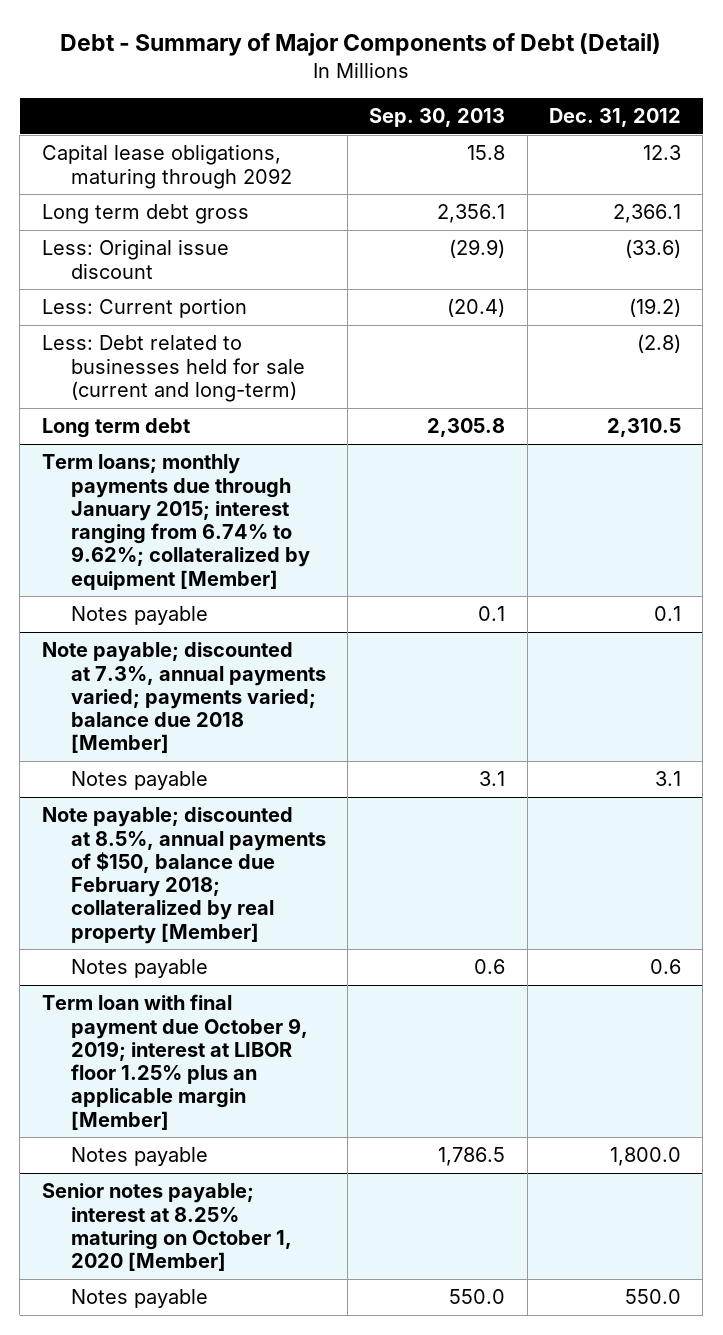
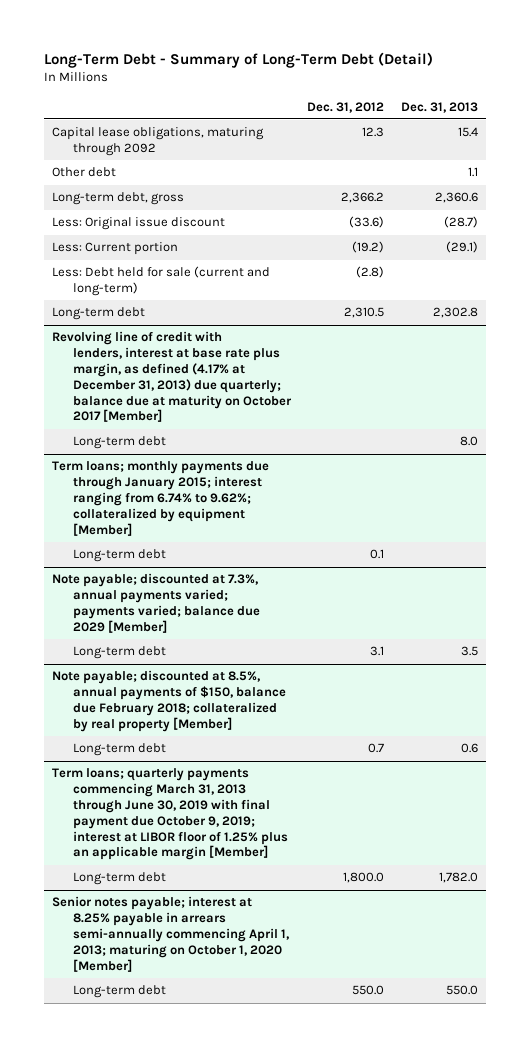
- Debt - Summary of Major Components of Debt (Detail)
+ Long-Term Debt - Summary of Long-Term Debt (Detail)
- | Sep. 30, 2013 | Dec. 31, 2012
+ | Dec. 31, 2012 | Dec. 31, 2013
- Long term debt gross | 2,356.1 | 2,366.1
+ Other debt | | 1.1
+ Long-term debt, gross | 2,366.2 | 2,360.6
- Less: Debt related to businesses held for sale (current and long-term) | | (2.8)
- Long term debt | 2,305.8 | 2,310.5
+ Less: Debt held for sale (current and long-term) | (2.8) |
+ Long-term debt | 2,310.5 | 2,302.8
+ Revolving line of credit with lenders, interest at base rate plus margin, as defined (4.17% at December 31, 2013) due quarterly; balance due at maturity on October 2017 [Member]
+ Long-term debt | | 8.0
@ Term loans; monthly payments due through January 2015; interest ranging from 6.74% to 9.62%; collateralized by equipment [Member]
- Notes payable | 0.1 | 0.1
- Note payable; discounted at 7.3%, annual payments varied; payments varied; balance due 2018 [Member]
- Notes payable | 3.1 | 3.1
@ Term loans; monthly payments due through January 2015; interest ranging from 6.74% to 9.62%; collateralized by equipment [Member]
+ Long-term debt | 0.1 |
+ Note payable; discounted at 7.3%, annual payments varied; payments varied; balance due 2029 [Member]
+ Long-term debt | 3.1 | 3.5
@ Note payable; discounted at 8.5%, annual payments of $150, balance due February 2018; collateralized by real property [Member]
- Notes payable | 0.6 | 0.6
- Term loan with final payment due October 9, 2019; interest at LIBOR floor 1.25% plus an applicable margin [Member]
- Notes payable | 1,786.5 | 1,800.0
- Senior notes payable; interest at 8.25% maturing on October 1, 2020 [Member]
- Notes payable | 550.0 | 550.0
@ Note payable; discounted at 8.5%, annual payments of $150, balance due February 2018; collateralized by real property [Member]
+ Long-term debt | 0.7 | 0.6
+ Term loans; quarterly payments commencing March 31, 2013 through June 30, 2019 with final payment due October 9, 2019; interest at LIBOR floor of 1.25% plus an applicable margin [Member]
+ Long-term debt | 1,800.0 | 1,782.0
+ Senior notes payable; interest at 8.25% payable in arrears semi-annually commencing April 1, 2013; maturing on October 1, 2020 [Member]
+ Long-term debt | 550.0 | 550.0

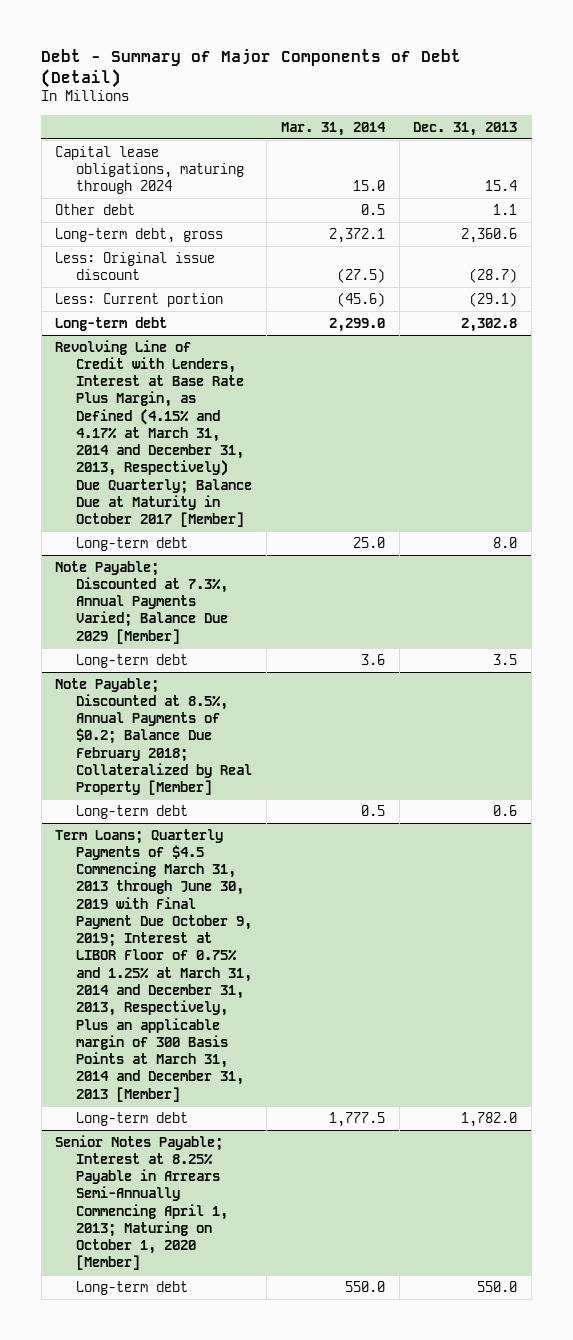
- Long-Term Debt - Summary of Long-Term Debt (Detail)
+ Debt - Summary of Major Components of Debt (Detail)
- | Dec. 31, 2012 | Dec. 31, 2013
+ | Mar. 31, 2014 | Dec. 31, 2013
- Capital lease obligations, maturing through 2092 | 12.3 | 15.4
+ Capital lease obligations, maturing through 2024 | 15.0 | 15.4
- Less: Debt held for sale (current and long-term) | (2.8) |
- Revolving line of credit with lenders, interest at base rate plus margin, as defined (4.17% at December 31, 2013) due quarterly; balance due at maturity on October 2017 [Member]
+ Revolving Line of Credit with Lenders, Interest at Base Rate Plus Margin, as Defined (4.15% and 4.17% at March 31, 2014 and December 31, 2013, Respectively) Due Quarterly; Balance Due at Maturity in October 2017 [Member]
- Term loans; monthly payments due through January 2015; interest ranging from 6.74% to 9.62%; collateralized by equipment [Member]
- Long-term debt | 0.1 |
- Note payable; discounted at 7.3%, annual payments varied; payments varied; balance due 2029 [Member]
+ Note Payable; Discounted at 7.3%, Annual Payments Varied; Balance Due 2029 [Member]
- Note payable; discounted at 8.5%, annual payments of $150, balance due February 2018; collateralized by real property [Member]
+ Note Payable; Discounted at 8.5%, Annual Payments of $0.2; Balance Due February 2018; Collateralized by Real Property [Member]
- Term loans; quarterly payments commencing March 31, 2013 through June 30, 2019 with final payment due October 9, 2019; interest at LIBOR floor of 1.25% plus an applicable margin [Member]
+ Term Loans; Quarterly Payments of $4.5 Commencing March 31, 2013 through June 30, 2019 with Final Payment Due October 9, 2019; Interest at LIBOR Floor of 0.75% and 1.25% at March 31, 2014 and December 31, 2013, Respectively, Plus an applicable margin of 300 Basis Points at March 31, 2014 and December 31, 2013 [Member]
- Senior notes payable; interest at 8.25% payable in arrears semi-annually commencing April 1, 2013; maturing on October 1, 2020 [Member]
+ Senior Notes Payable; Interest at 8.25% Payable in Arrears Semi-Annually Commencing April 1, 2013; Maturing on October 1, 2020 [Member]

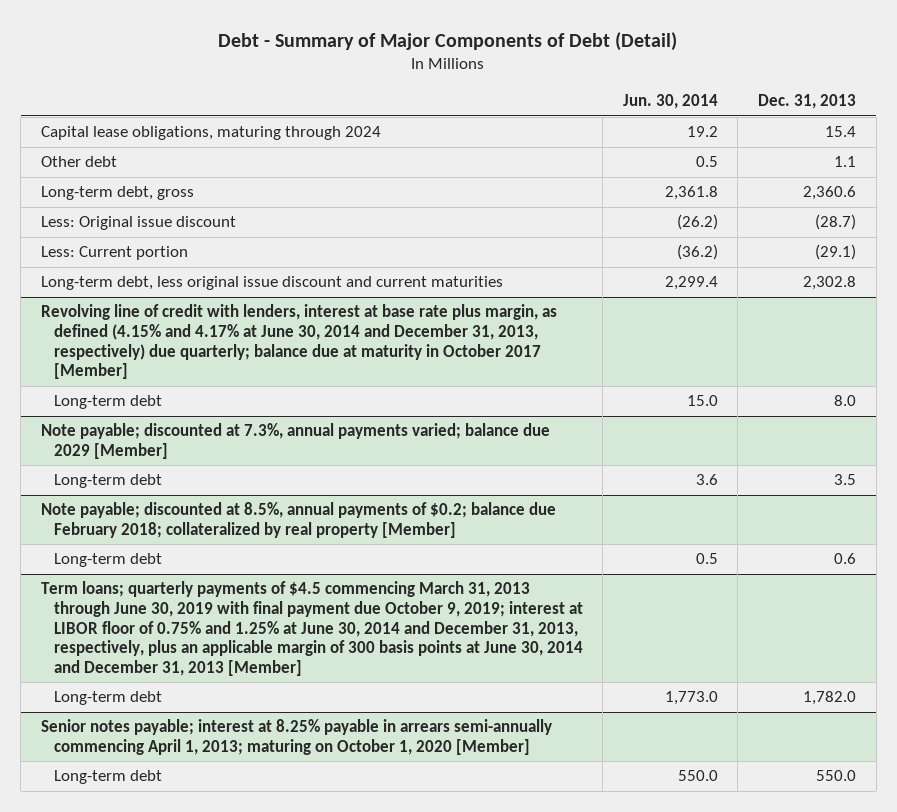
- | Mar. 31, 2014 | Dec. 31, 2013
+ | Jun. 30, 2014 | Dec. 31, 2013
- Long-term debt | 2,299.0 | 2,302.8
- Revolving Line of Credit with Lenders, Interest at Base Rate Plus Margin, as Defined (4.15% and 4.17% at March 31, 2014 and December 31, 2013, Respectively) Due Quarterly; Balance Due at Maturity in October 2017 [Member]
+ Long-term debt, less original issue discount and current maturities | 2,299.4 | 2,302.8
+ Revolving line of credit with lenders, interest at base rate plus margin, as defined (4.15% and 4.17% at June 30, 2014 and December 31, 2013, respectively) due quarterly; balance due at maturity in October 2017 [Member]
- Note Payable; Discounted at 7.3%, Annual Payments Varied; Balance Due 2029 [Member]
+ Note payable; discounted at 7.3%, annual payments varied; balance due 2029 [Member]
- Note Payable; Discounted at 8.5%, Annual Payments of $0.2; Balance Due February 2018; Collateralized by Real Property [Member]
+ Note payable; discounted at 8.5%, annual payments of $0.2; balance due February 2018; collateralized by real property [Member]
- Term Loans; Quarterly Payments of $4.5 Commencing March 31, 2013 through June 30, 2019 with Final Payment Due October 9, 2019; Interest at LIBOR Floor of 0.75% and 1.25% at March 31, 2014 and December 31, 2013, Respectively, Plus an applicable margin of 300 Basis Points at March 31, 2014 and December 31, 2013 [Member]
+ Term loans; quarterly payments of $4.5 commencing March 31, 2013 through June 30, 2019 with final payment due October 9, 2019; interest at LIBOR floor of 0.75% and 1.25% at June 30, 2014 and December 31, 2013, respectively, plus an applicable margin of 300 basis points at June 30, 2014 and December 31, 2013 [Member]
- Senior Notes Payable; Interest at 8.25% Payable in Arrears Semi-Annually Commencing April 1, 2013; Maturing on October 1, 2020 [Member]
+ Senior notes payable; interest at 8.25% payable in arrears semi-annually commencing April 1, 2013; maturing on October 1, 2020 [Member]

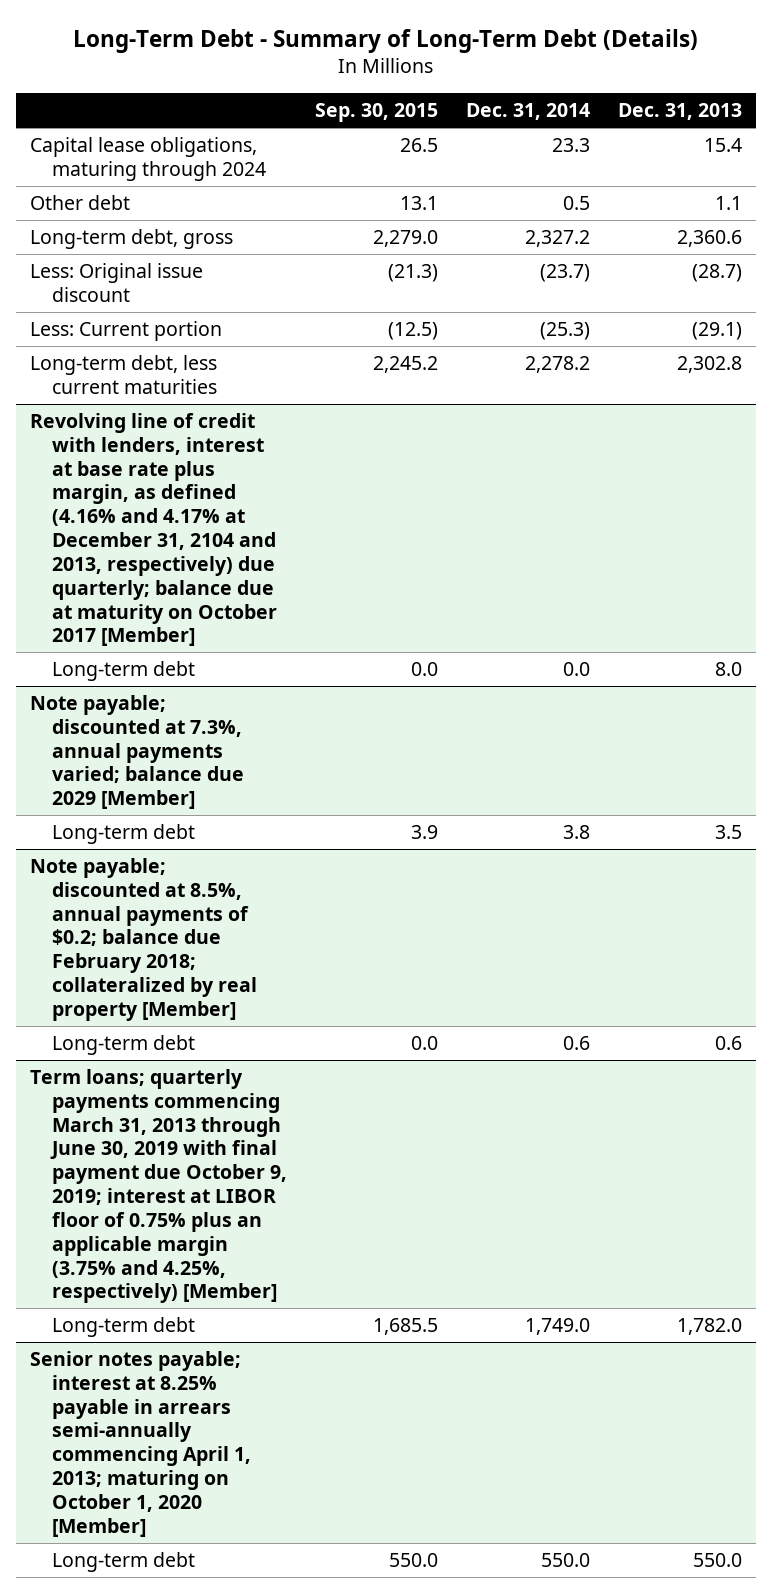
- Debt - Summary of Major Components of Debt (Detail)
+ Long-Term Debt - Summary of Long-Term Debt (Details)
- | Jun. 30, 2014 | Dec. 31, 2013
+ | Sep. 30, 2015 | Dec. 31, 2014 | Dec. 31, 2013
- Long-term debt, less original issue discount and current maturities | 2,299.4 | 2,302.8
- Revolving line of credit with lenders, interest at base rate plus margin, as defined (4.15% and 4.17% at June 30, 2014 and December 31, 2013, respectively) due quarterly; balance due at maturity in October 2017 [Member]
+ Long-term debt, less current maturities | 2,245.2 | 2,278.2 | 2,302.8
+ Revolving line of credit with lenders, interest at base rate plus margin, as defined (4.16% and 4.17% at December 31, 2104 and 2013, respectively) due quarterly; balance due at maturity on October 2017 [Member]
- Term loans; quarterly payments of $4.5 commencing March 31, 2013 through June 30, 2019 with final payment due October 9, 2019; interest at LIBOR floor of 0.75% and 1.25% at June 30, 2014 and December 31, 2013, respectively, plus an applicable margin of 300 basis points at June 30, 2014 and December 31, 2013 [Member]
+ Term loans; quarterly payments commencing March 31, 2013 through June 30, 2019 with final payment due October 9, 2019; interest at LIBOR floor of 0.75% plus an applicable margin (3.75% and 4.25%, respectively) [Member]

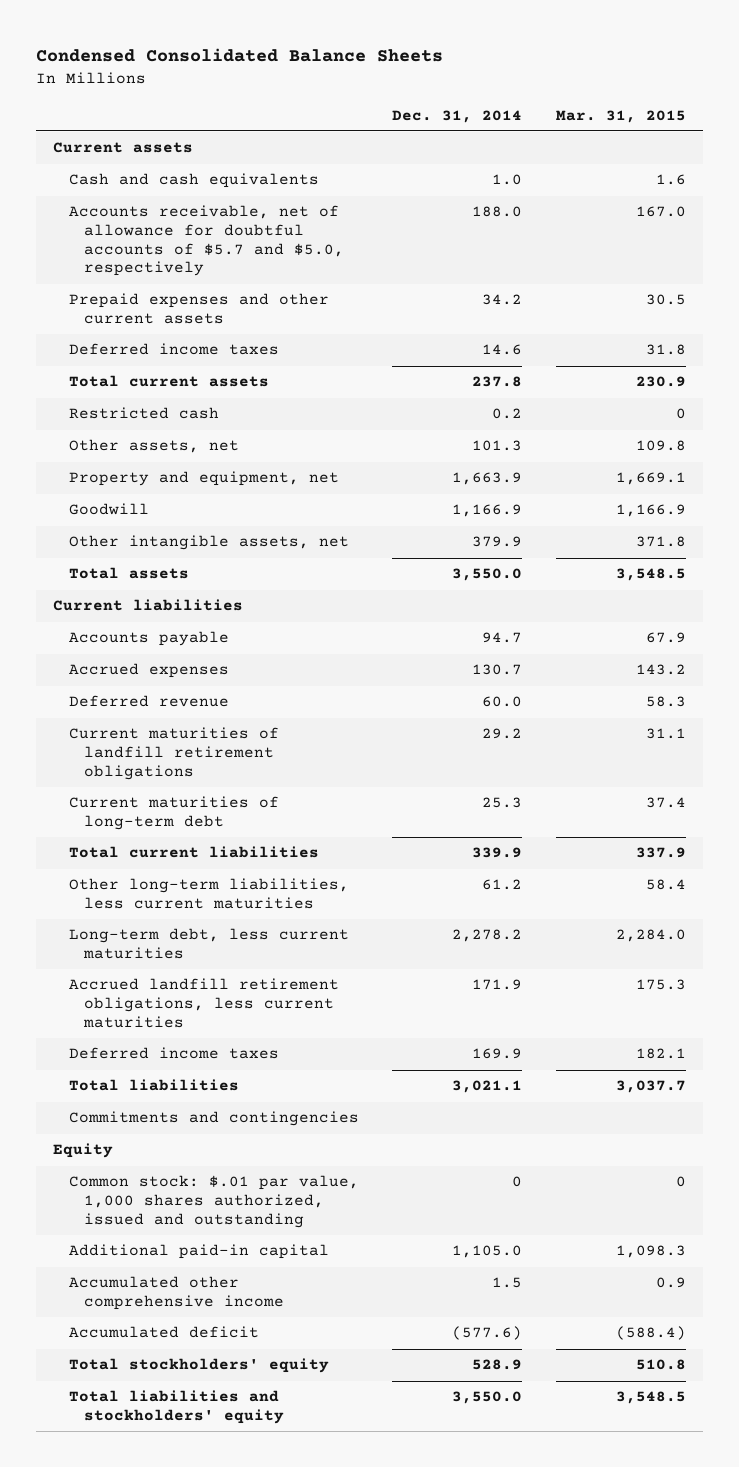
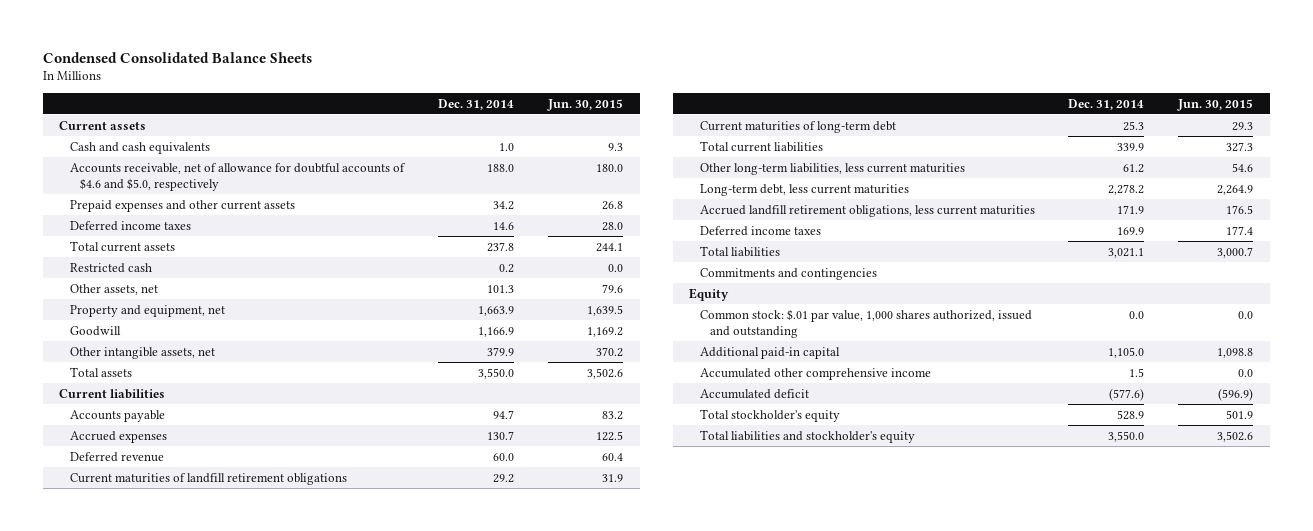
- | Dec. 31, 2014 | Mar. 31, 2015
+ | Dec. 31, 2014 | Jun. 30, 2015
- Accounts receivable, net of allowance for doubtful accounts of $5.7 and $5.0, respectively | 188.0 | 167.0
+ Accounts receivable, net of allowance for doubtful accounts of $4.6 and $5.0, respectively | 188.0 | 180.0
- Common stock: $.01 par value, 1,000 shares authorized, issued and outstanding | 0 | 0
+ Common stock: $.01 par value, 1,000 shares authorized, issued and outstanding | 0.0 | 0.0
- Total stockholders' equity | 528.9 | 510.8
- Total liabilities and stockholders' equity | 3,550.0 | 3,548.5
+ Total stockholder's equity | 528.9 | 501.9
+ Total liabilities and stockholder's equity | 3,550.0 | 3,502.6

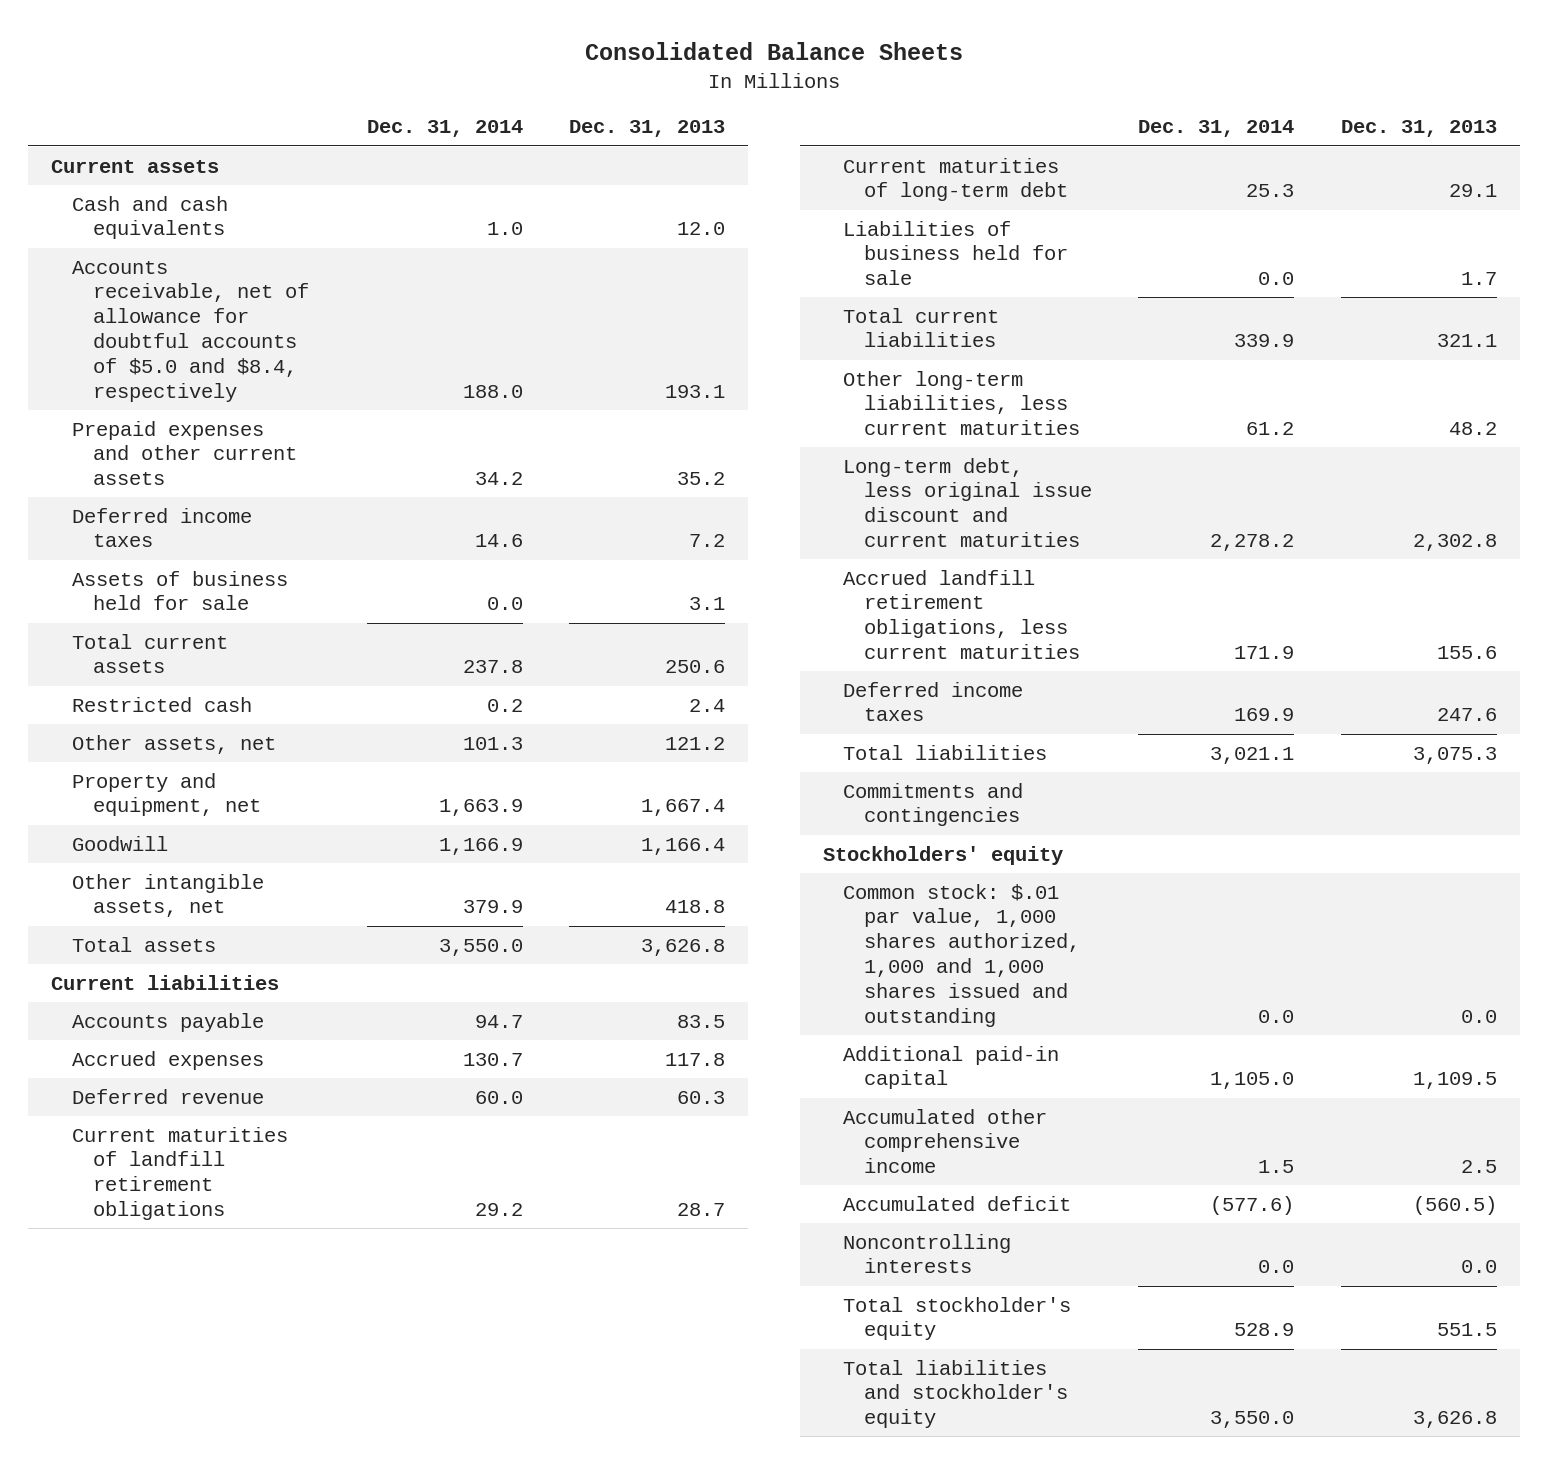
- Condensed Consolidated Balance Sheets
+ Consolidated Balance Sheets
- | Dec. 31, 2014 | Jun. 30, 2015
+ | Dec. 31, 2014 | Dec. 31, 2013
- Accounts receivable, net of allowance for doubtful accounts of $4.6 and $5.0, respectively | 188.0 | 180.0
+ Accounts receivable, net of allowance for doubtful accounts of $5.0 and $8.4, respectively | 188.0 | 193.1
+ Assets of business held for sale | 0.0 | 3.1
+ Liabilities of business held for sale | 0.0 | 1.7
- Long-term debt, less current maturities | 2,278.2 | 2,264.9
+ Long-term debt, less original issue discount and current maturities | 2,278.2 | 2,302.8
- Equity
- Common stock: $.01 par value, 1,000 shares authorized, issued and outstanding | 0.0 | 0.0
+ Stockholders' equity
+ Common stock: $.01 par value, 1,000 shares authorized, 1,000 and 1,000 shares issued and outstanding | 0.0 | 0.0
+ Noncontrolling interests | 0.0 | 0.0

